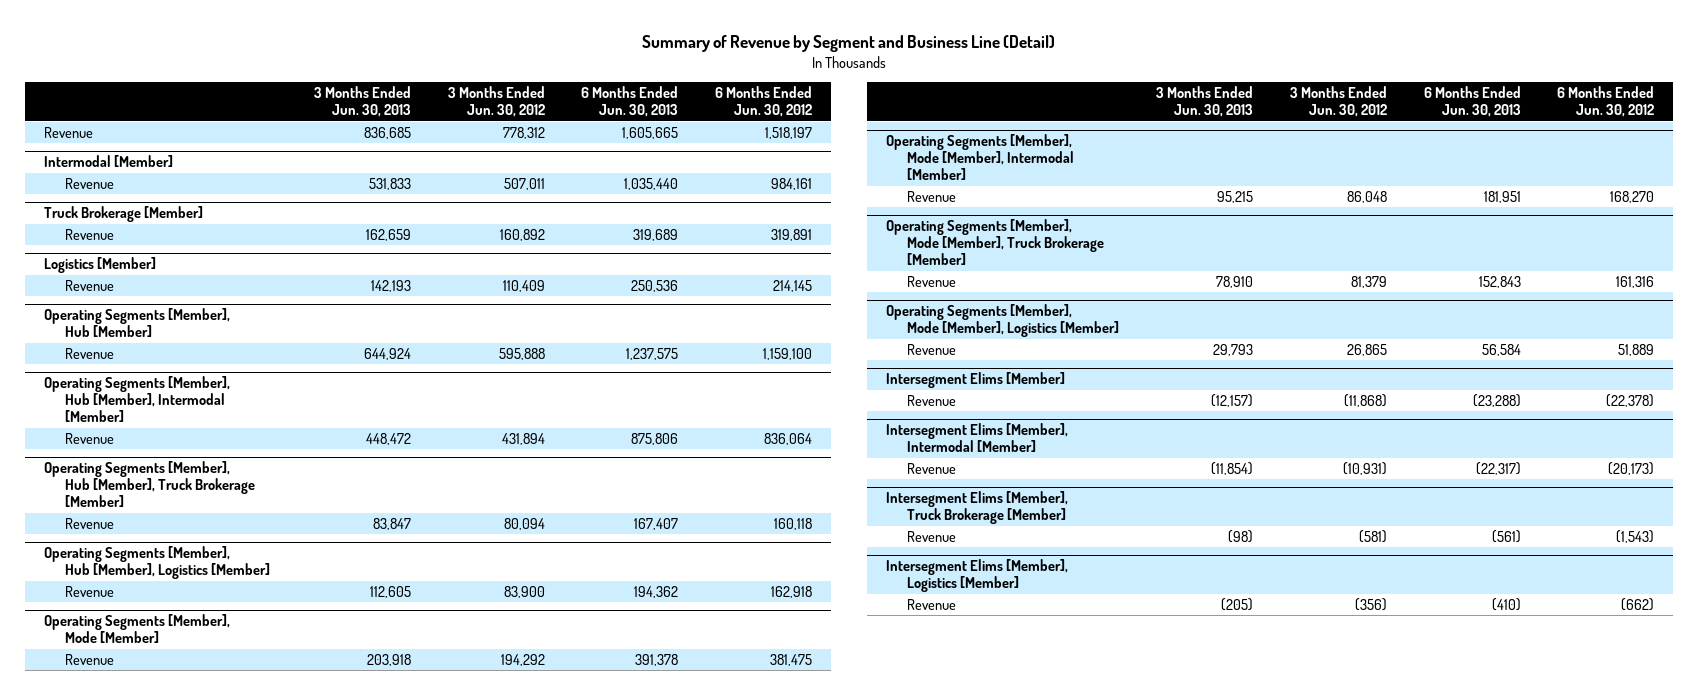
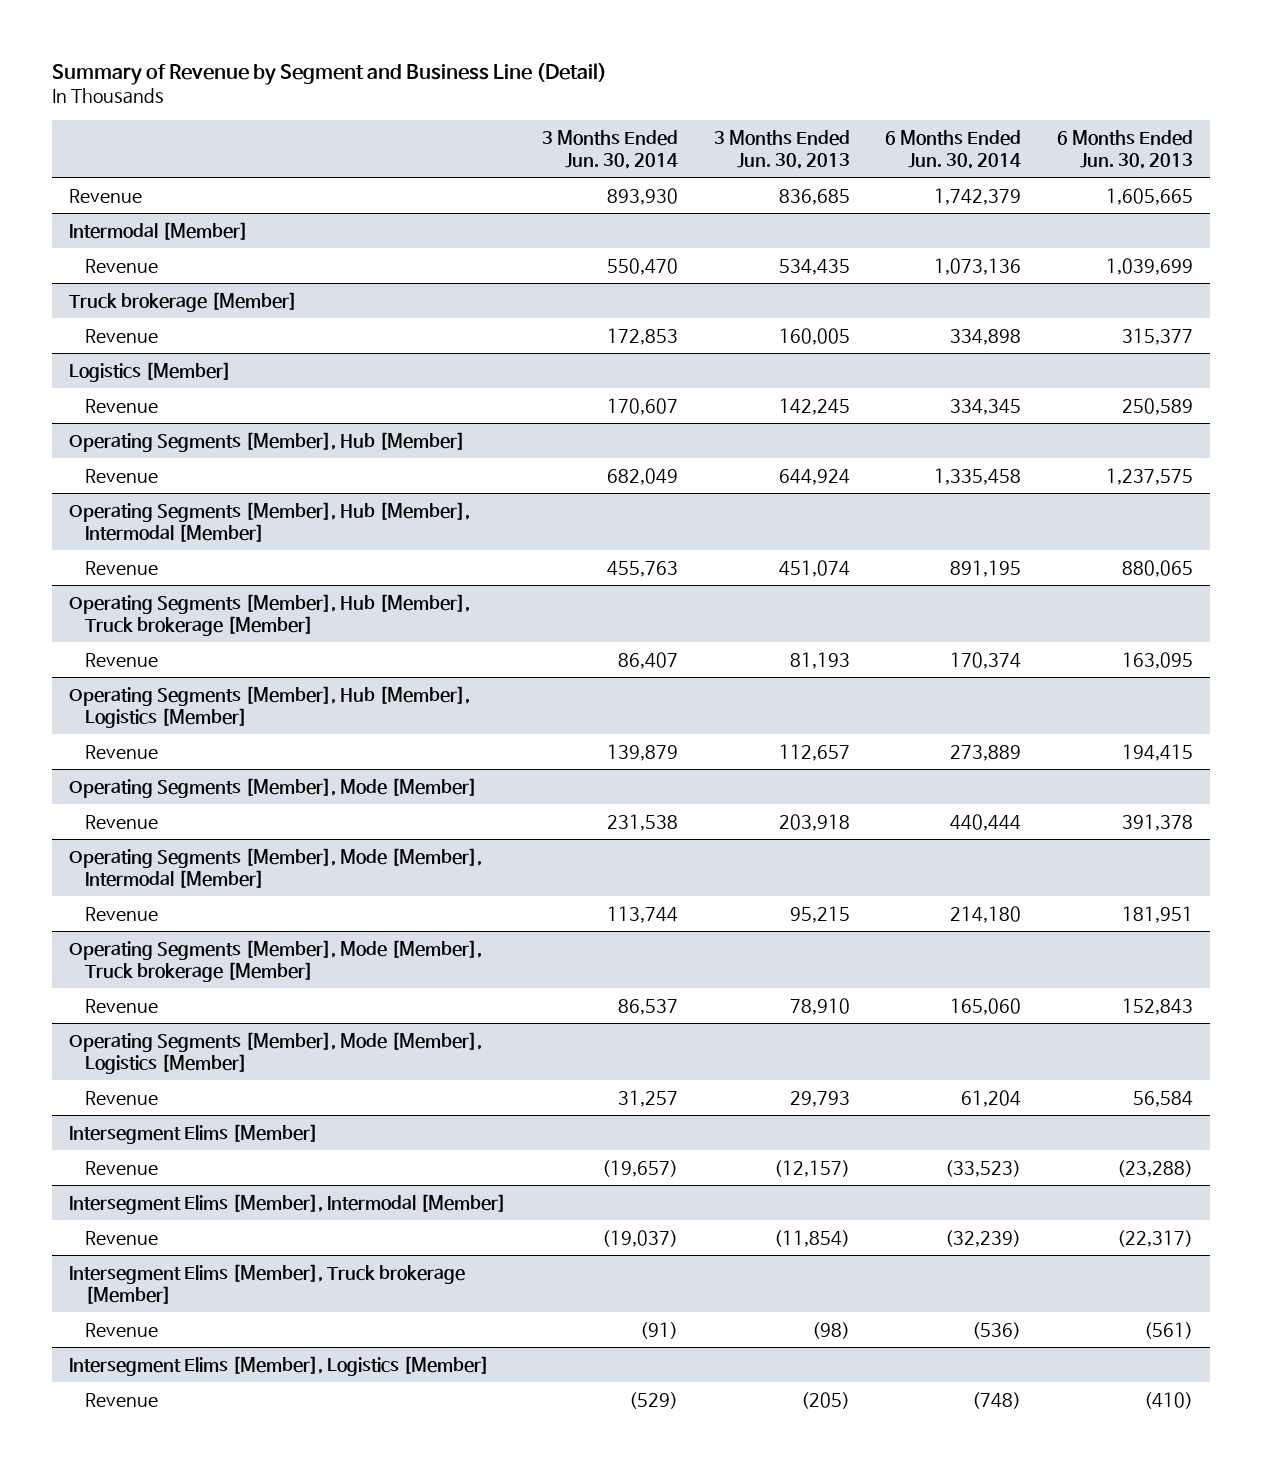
- | 3 Months Ended Jun. 30, 2013 | 3 Months Ended Jun. 30, 2012 | 6 Months Ended Jun. 30, 2013 | 6 Months Ended Jun. 30, 2012
+ | 3 Months Ended Jun. 30, 2014 | 3 Months Ended Jun. 30, 2013 | 6 Months Ended Jun. 30, 2014 | 6 Months Ended Jun. 30, 2013
@ Intermodal [Member]
- Revenue | 531,833 | 507,011 | 1,035,440 | 984,161
- Truck Brokerage [Member]
- Revenue | 162,659 | 160,892 | 319,689 | 319,891
@ Intermodal [Member]
+ Revenue | 550,470 | 534,435 | 1,073,136 | 1,039,699
+ Truck brokerage [Member]
+ Revenue | 172,853 | 160,005 | 334,898 | 315,377
@ Logistics [Member]
- Revenue | 142,193 | 110,409 | 250,536 | 214,145
+ Revenue | 170,607 | 142,245 | 334,345 | 250,589
@ Operating Segments [Member], Hub [Member], Intermodal [Member]
- Revenue | 448,472 | 431,894 | 875,806 | 836,064
- Operating Segments [Member], Hub [Member], Truck Brokerage [Member]
- Revenue | 83,847 | 80,094 | 167,407 | 160,118
@ Operating Segments [Member], Hub [Member], Intermodal [Member]
+ Revenue | 455,763 | 451,074 | 891,195 | 880,065
+ Operating Segments [Member], Hub [Member], Truck brokerage [Member]
+ Revenue | 86,407 | 81,193 | 170,374 | 163,095
@ Operating Segments [Member], Hub [Member], Logistics [Member]
- Revenue | 112,605 | 83,900 | 194,362 | 162,918
+ Revenue | 139,879 | 112,657 | 273,889 | 194,415
- Operating Segments [Member], Mode [Member], Truck Brokerage [Member]
+ Operating Segments [Member], Mode [Member], Truck brokerage [Member]
- Intersegment Elims [Member], Truck Brokerage [Member]
+ Intersegment Elims [Member], Truck brokerage [Member]

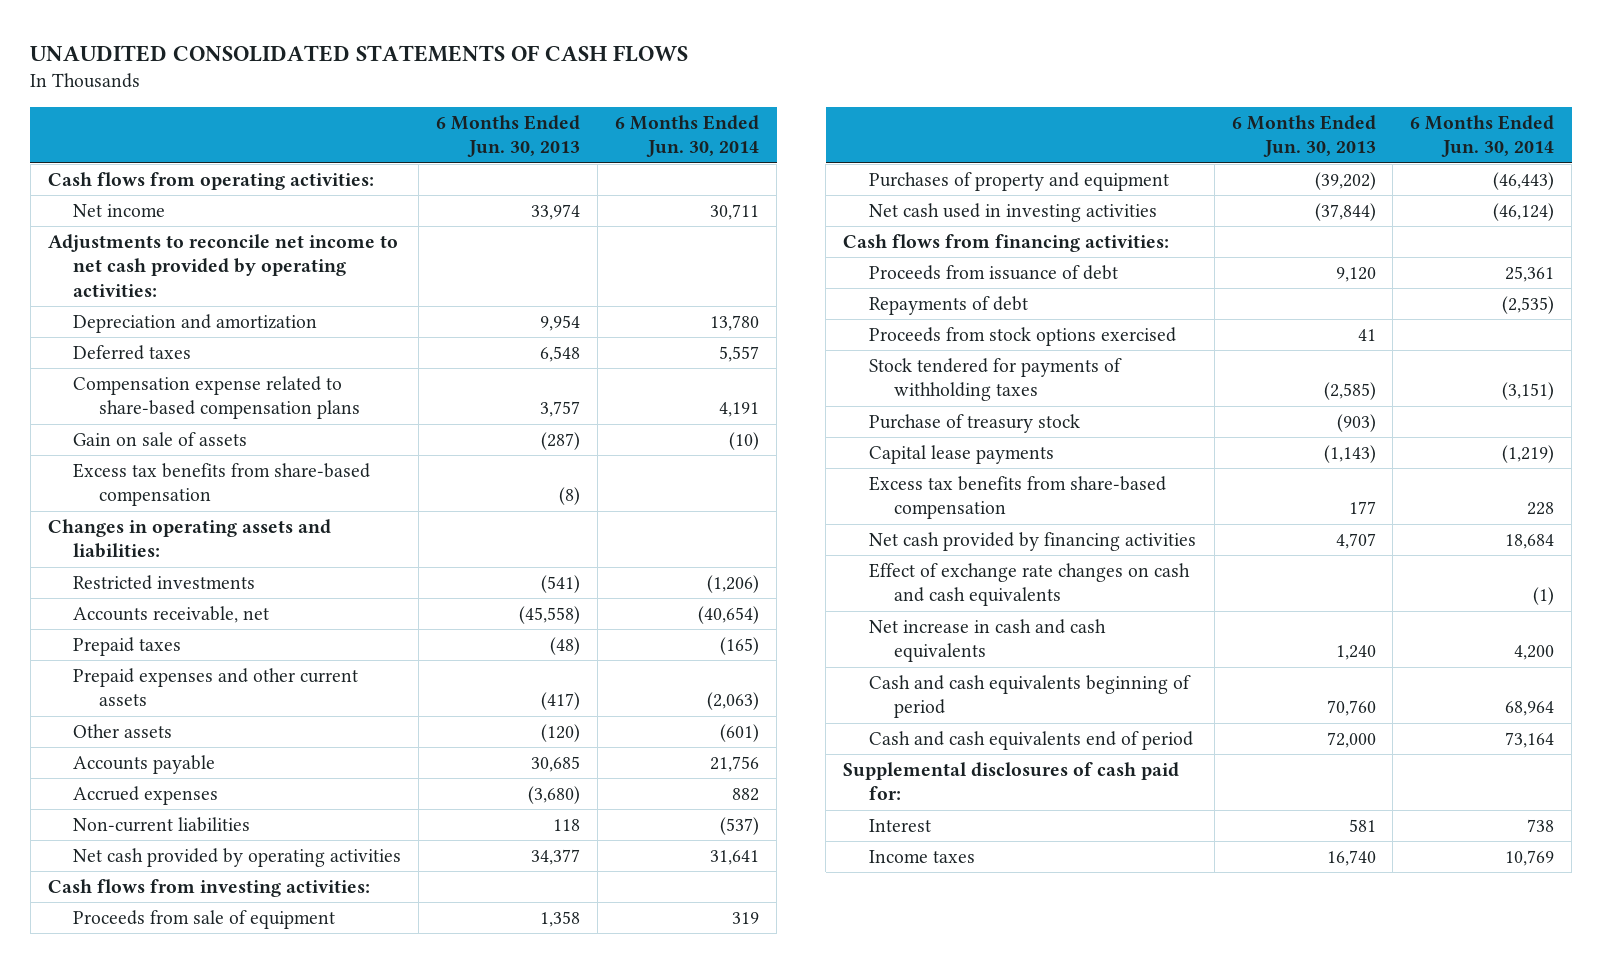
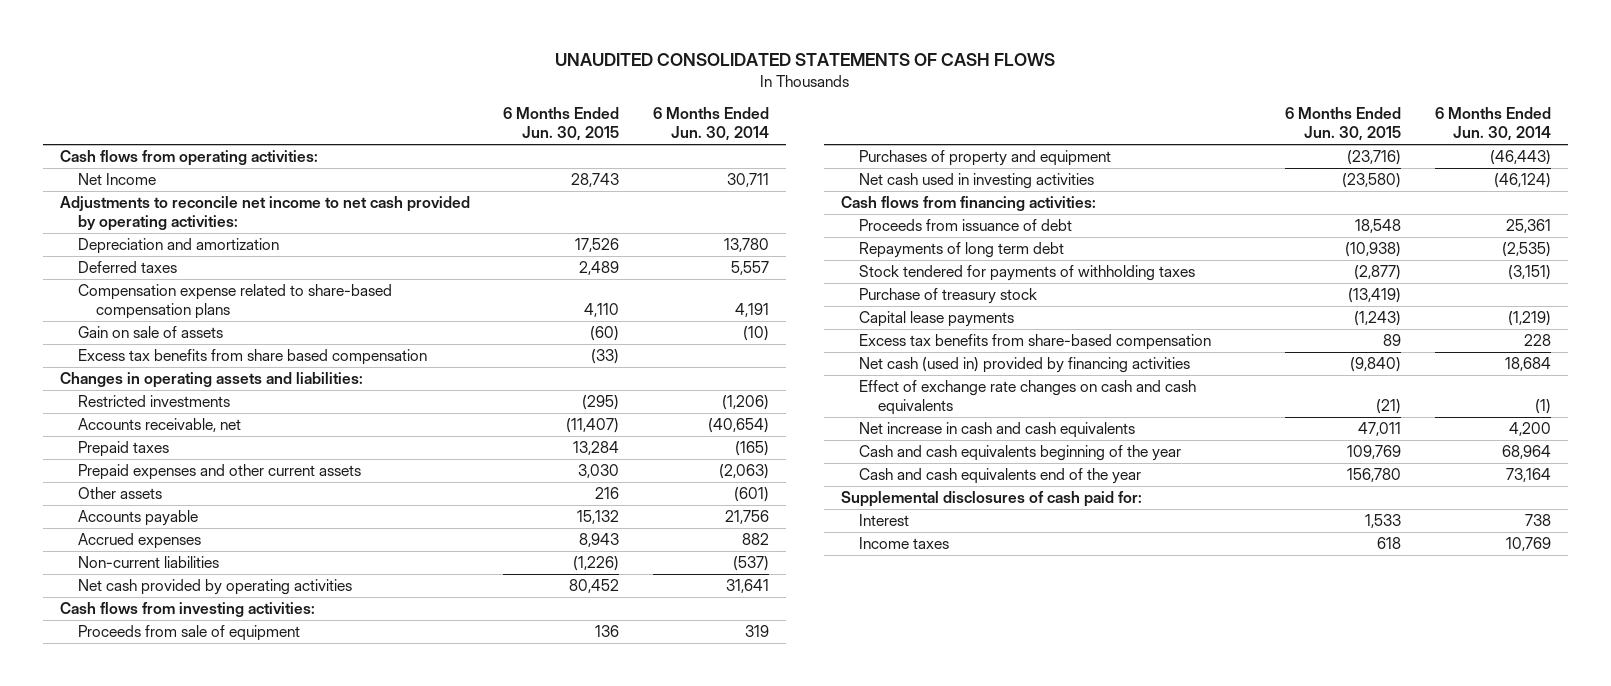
- | 6 Months Ended Jun. 30, 2013 | 6 Months Ended Jun. 30, 2014
+ | 6 Months Ended Jun. 30, 2015 | 6 Months Ended Jun. 30, 2014
- Net income | 33,974 | 30,711
+ Net Income | 28,743 | 30,711
- Excess tax benefits from share-based compensation | (8) |
+ Excess tax benefits from share based compensation | (33) |
- Repayments of debt | | (2,535)
- Proceeds from stock options exercised | 41 |
+ Repayments of long term debt | (10,938) | (2,535)
- Net cash provided by financing activities | 4,707 | 18,684
+ Net cash (used in) provided by financing activities | (9,840) | 18,684
- Cash and cash equivalents beginning of period | 70,760 | 68,964
- Cash and cash equivalents end of period | 72,000 | 73,164
+ Cash and cash equivalents beginning of the year | 109,769 | 68,964
+ Cash and cash equivalents end of the year | 156,780 | 73,164

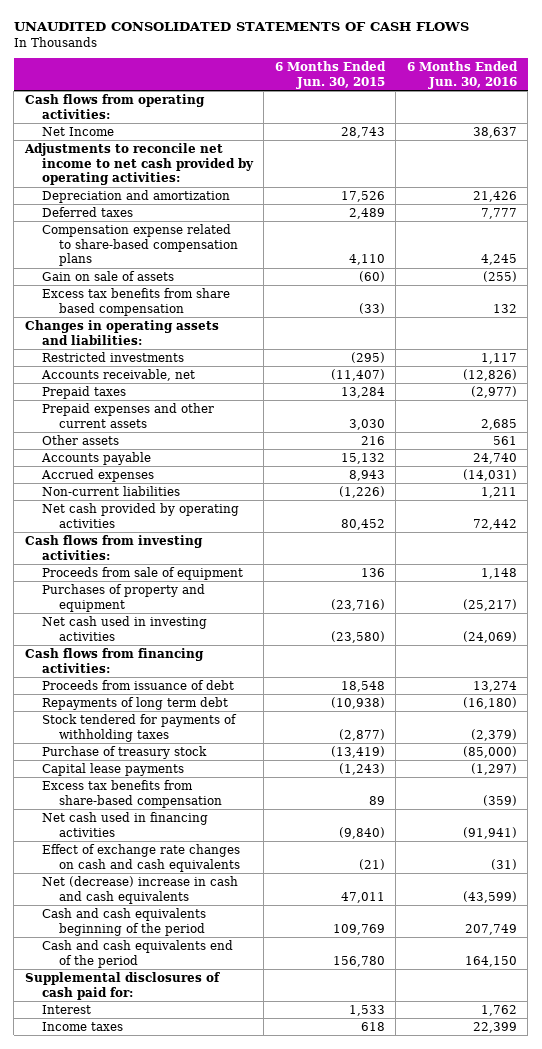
- | 6 Months Ended Jun. 30, 2015 | 6 Months Ended Jun. 30, 2014
+ | 6 Months Ended Jun. 30, 2015 | 6 Months Ended Jun. 30, 2016
- Net cash (used in) provided by financing activities | (9,840) | 18,684
+ Net cash used in financing activities | (9,840) | (91,941)
- Net increase in cash and cash equivalents | 47,011 | 4,200
- Cash and cash equivalents beginning of the year | 109,769 | 68,964
- Cash and cash equivalents end of the year | 156,780 | 73,164
+ Net (decrease) increase in cash and cash equivalents | 47,011 | (43,599)
+ Cash and cash equivalents beginning of the period | 109,769 | 207,749
+ Cash and cash equivalents end of the period | 156,780 | 164,150

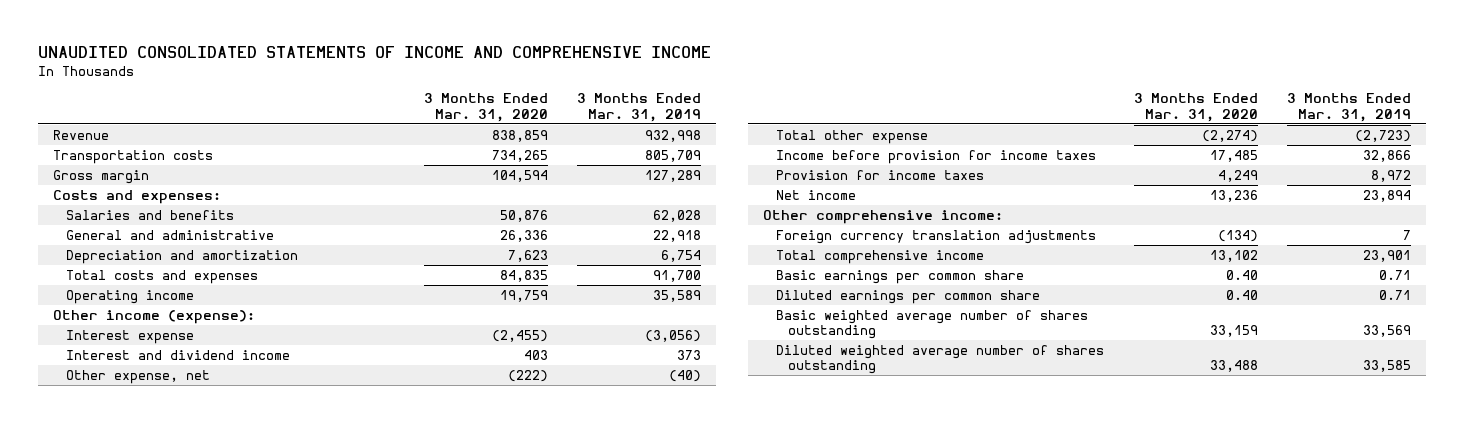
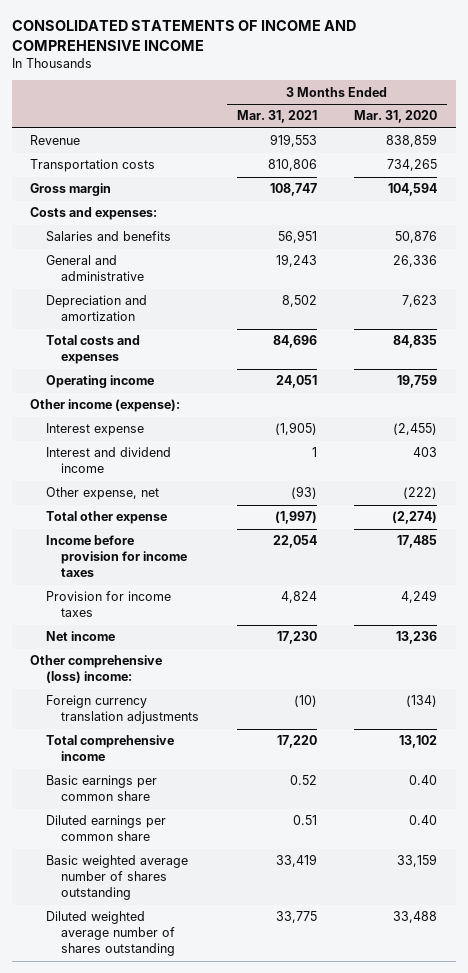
- UNAUDITED CONSOLIDATED STATEMENTS OF INCOME AND COMPREHENSIVE INCOME
+ CONSOLIDATED STATEMENTS OF INCOME AND COMPREHENSIVE INCOME
- | 3 Months Ended Mar. 31, 2020 | 3 Months Ended Mar. 31, 2019
+ | 3 Months Ended Mar. 31, 2021 | 3 Months Ended Mar. 31, 2020
- Other comprehensive income:
+ Other comprehensive (loss) income:

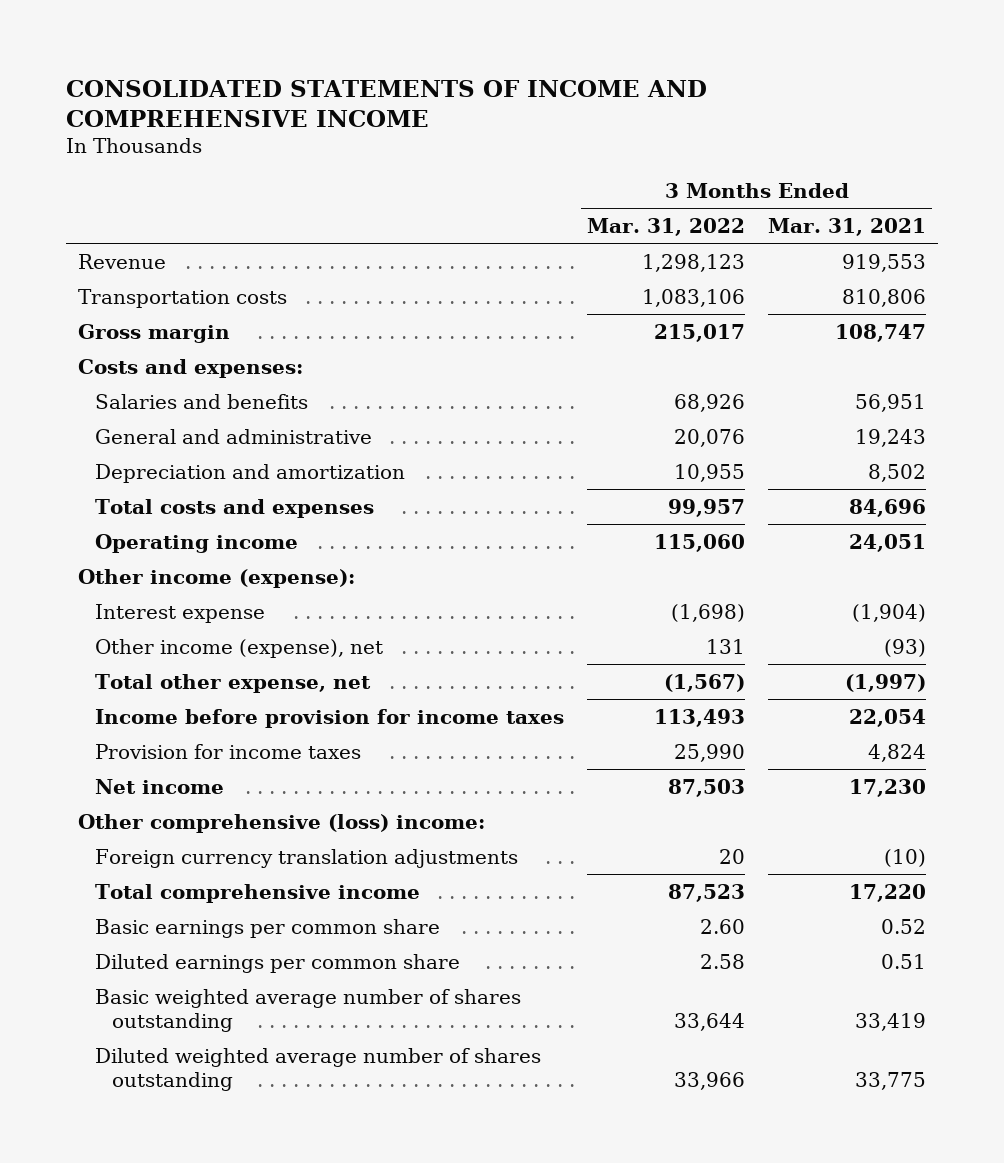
- | 3 Months Ended Mar. 31, 2021 | 3 Months Ended Mar. 31, 2020
+ | 3 Months Ended Mar. 31, 2022 | 3 Months Ended Mar. 31, 2021
- Interest expense | (1,905) | (2,455)
- Interest and dividend income | 1 | 403
- Other expense, net | (93) | (222)
- Total other expense | (1,997) | (2,274)
+ Interest expense | (1,698) | (1,904)
+ Other income (expense), net | 131 | (93)
+ Total other expense, net | (1,567) | (1,997)

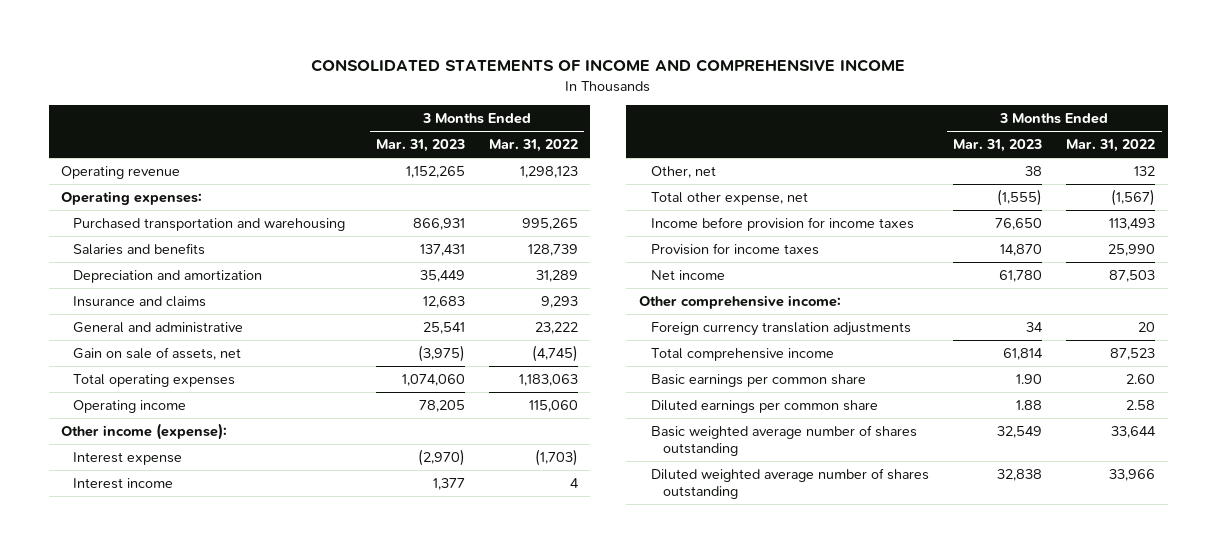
- | 3 Months Ended Mar. 31, 2022 | 3 Months Ended Mar. 31, 2021
+ | 3 Months Ended Mar. 31, 2023 | 3 Months Ended Mar. 31, 2022
- Revenue | 1,298,123 | 919,553
- Transportation costs | 1,083,106 | 810,806
- Gross margin | 215,017 | 108,747
- Costs and expenses:
- Salaries and benefits | 68,926 | 56,951
- General and administrative | 20,076 | 19,243
- Depreciation and amortization | 10,955 | 8,502
- Total costs and expenses | 99,957 | 84,696
+ Operating revenue | 1,152,265 | 1,298,123
+ Operating expenses:
+ Purchased transportation and warehousing | 866,931 | 995,265
+ Salaries and benefits | 137,431 | 128,739
+ Depreciation and amortization | 35,449 | 31,289
+ Insurance and claims | 12,683 | 9,293
+ General and administrative | 25,541 | 23,222
+ Gain on sale of assets, net | (3,975) | (4,745)
+ Total operating expenses | 1,074,060 | 1,183,063
- Interest expense | (1,698) | (1,904)
- Other income (expense), net | 131 | (93)
+ Interest expense | (2,970) | (1,703)
+ Interest income | 1,377 | 4
+ Other, net | 38 | 132
- Other comprehensive (loss) income:
+ Other comprehensive income:

